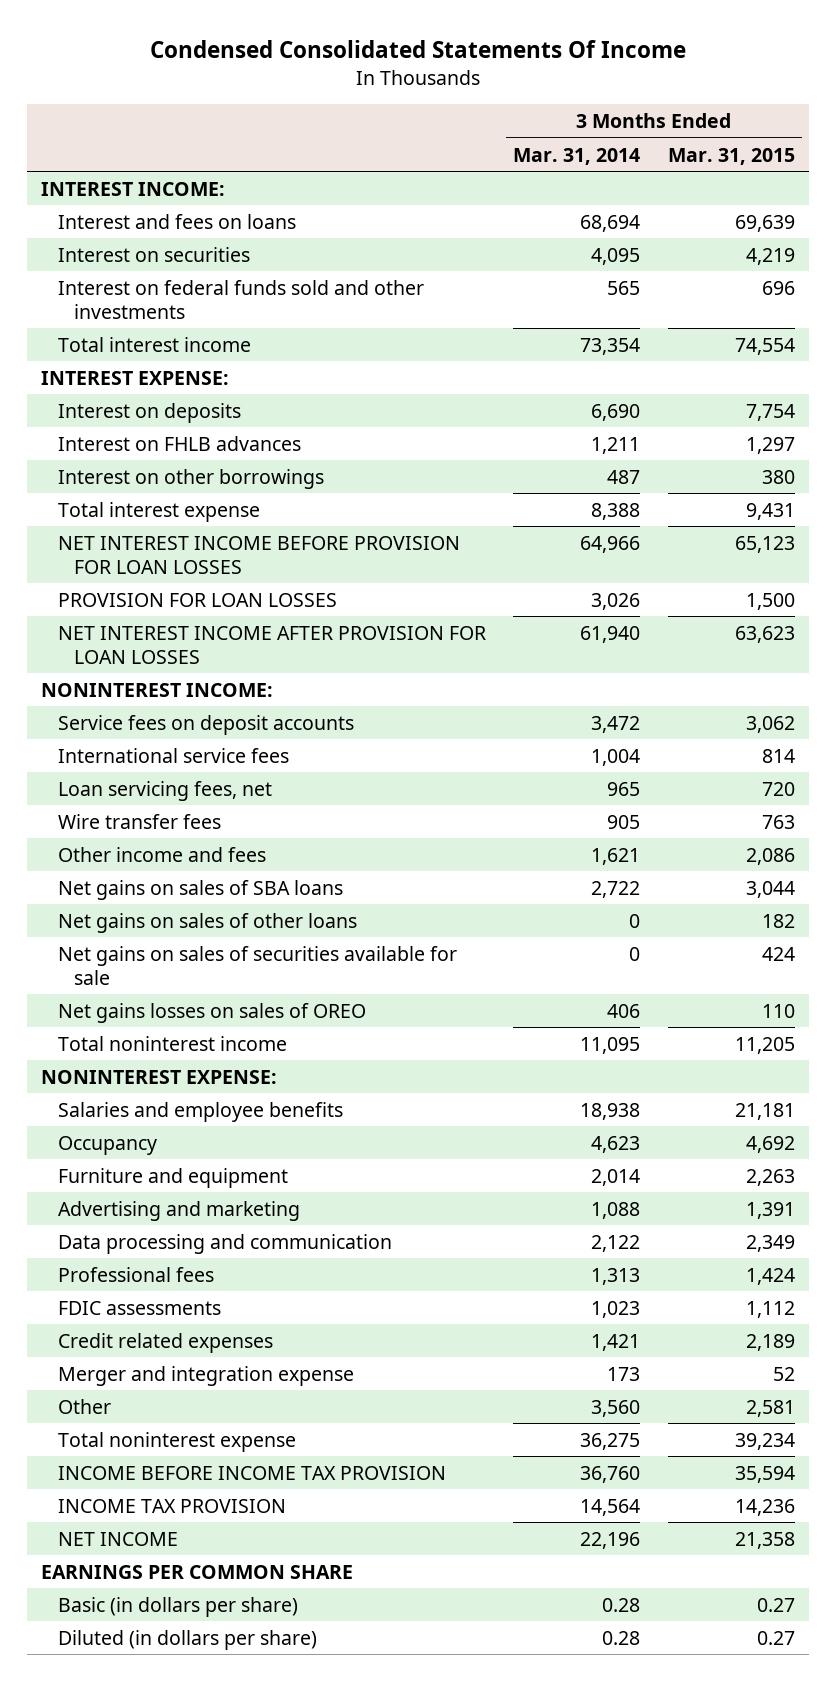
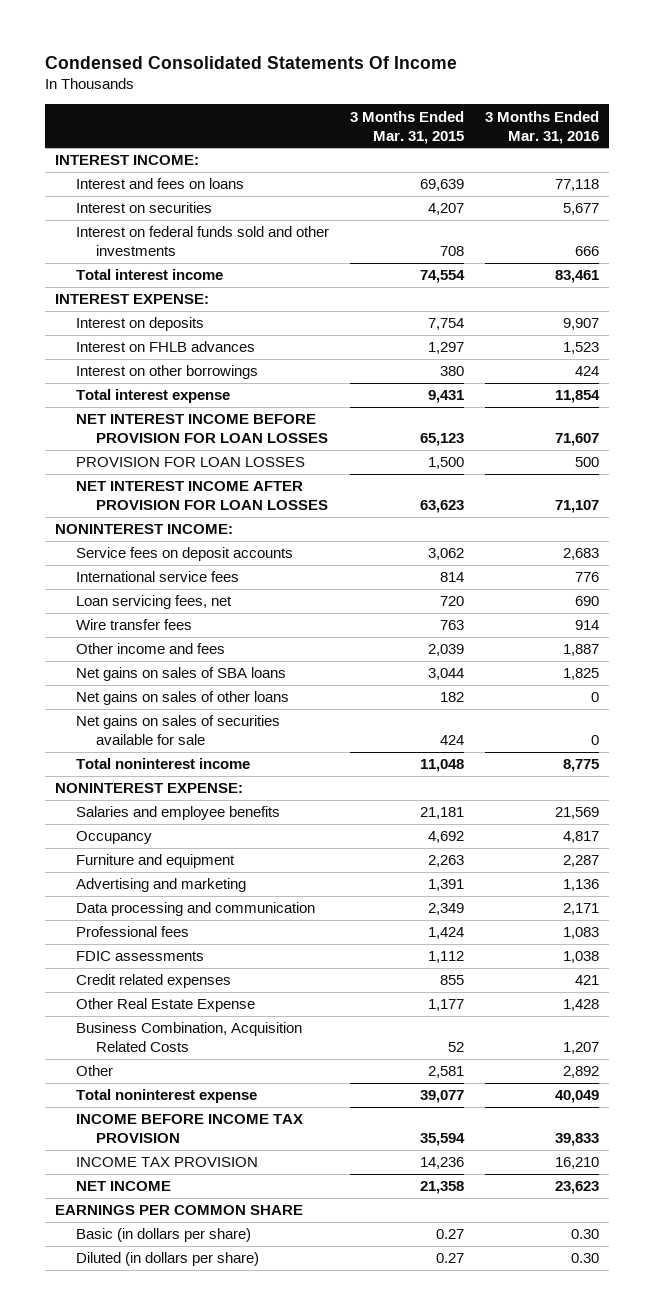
- | 3 Months Ended Mar. 31, 2014 | 3 Months Ended Mar. 31, 2015
+ | 3 Months Ended Mar. 31, 2015 | 3 Months Ended Mar. 31, 2016
- Interest on securities | 4,095 | 4,219
- Interest on federal funds sold and other investments | 565 | 696
+ Interest on securities | 4,207 | 5,677
+ Interest on federal funds sold and other investments | 708 | 666
- Other income and fees | 1,621 | 2,086
+ Other income and fees | 2,039 | 1,887
- Net gains losses on sales of OREO | 406 | 110
- Total noninterest income | 11,095 | 11,205
+ Total noninterest income | 11,048 | 8,775
- Credit related expenses | 1,421 | 2,189
- Merger and integration expense | 173 | 52
+ Credit related expenses | 855 | 421
+ Other Real Estate Expense | 1,177 | 1,428
+ Business Combination, Acquisition Related Costs | 52 | 1,207
- Total noninterest expense | 36,275 | 39,234
+ Total noninterest expense | 39,077 | 40,049

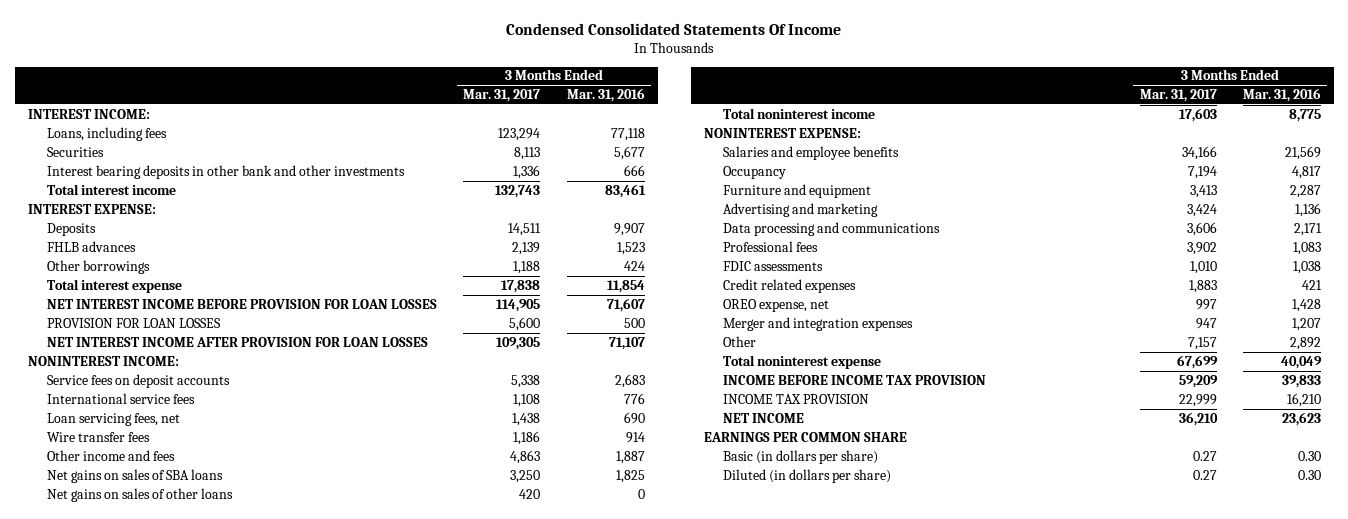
- | 3 Months Ended Mar. 31, 2015 | 3 Months Ended Mar. 31, 2016
+ | 3 Months Ended Mar. 31, 2017 | 3 Months Ended Mar. 31, 2016
- Interest and fees on loans | 69,639 | 77,118
- Interest on securities | 4,207 | 5,677
- Interest on federal funds sold and other investments | 708 | 666
+ Loans, including fees | 123,294 | 77,118
+ Securities | 8,113 | 5,677
+ Interest bearing deposits in other bank and other investments | 1,336 | 666
- Interest on deposits | 7,754 | 9,907
- Interest on FHLB advances | 1,297 | 1,523
- Interest on other borrowings | 380 | 424
+ Deposits | 14,511 | 9,907
+ FHLB advances | 2,139 | 1,523
+ Other borrowings | 1,188 | 424
- Net gains on sales of securities available for sale | 424 | 0
- Data processing and communication | 2,349 | 2,171
+ Data processing and communications | 3,606 | 2,171
- Other Real Estate Expense | 1,177 | 1,428
- Business Combination, Acquisition Related Costs | 52 | 1,207
+ OREO expense, net | 997 | 1,428
+ Merger and integration expenses | 947 | 1,207

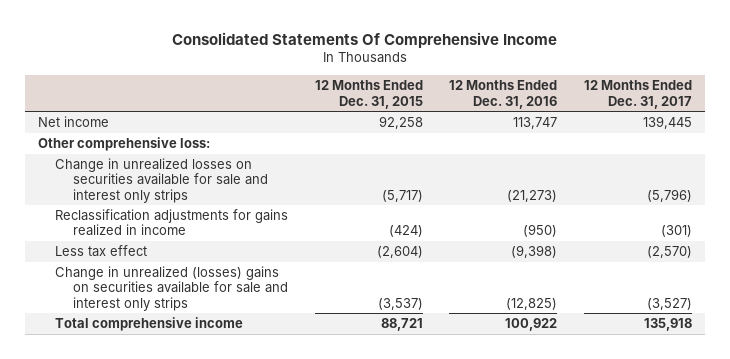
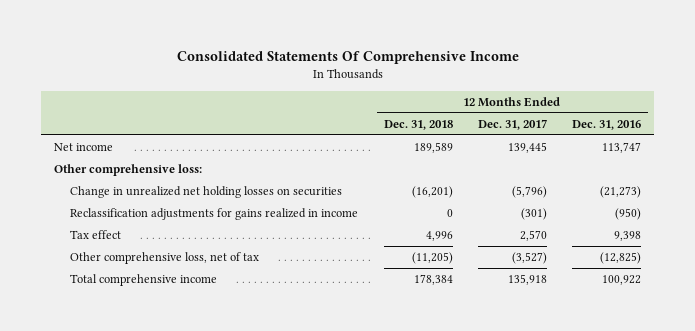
- | 12 Months Ended Dec. 31, 2015 | 12 Months Ended Dec. 31, 2016 | 12 Months Ended Dec. 31, 2017
+ | 12 Months Ended Dec. 31, 2018 | 12 Months Ended Dec. 31, 2017 | 12 Months Ended Dec. 31, 2016
- Change in unrealized losses on securities available for sale and interest only strips | (5,717) | (21,273) | (5,796)
+ Change in unrealized net holding losses on securities | (16,201) | (5,796) | (21,273)
- Less tax effect | (2,604) | (9,398) | (2,570)
- Change in unrealized (losses) gains on securities available for sale and interest only strips | (3,537) | (12,825) | (3,527)
+ Tax effect | 4,996 | 2,570 | 9,398
+ Other comprehensive loss, net of tax | (11,205) | (3,527) | (12,825)

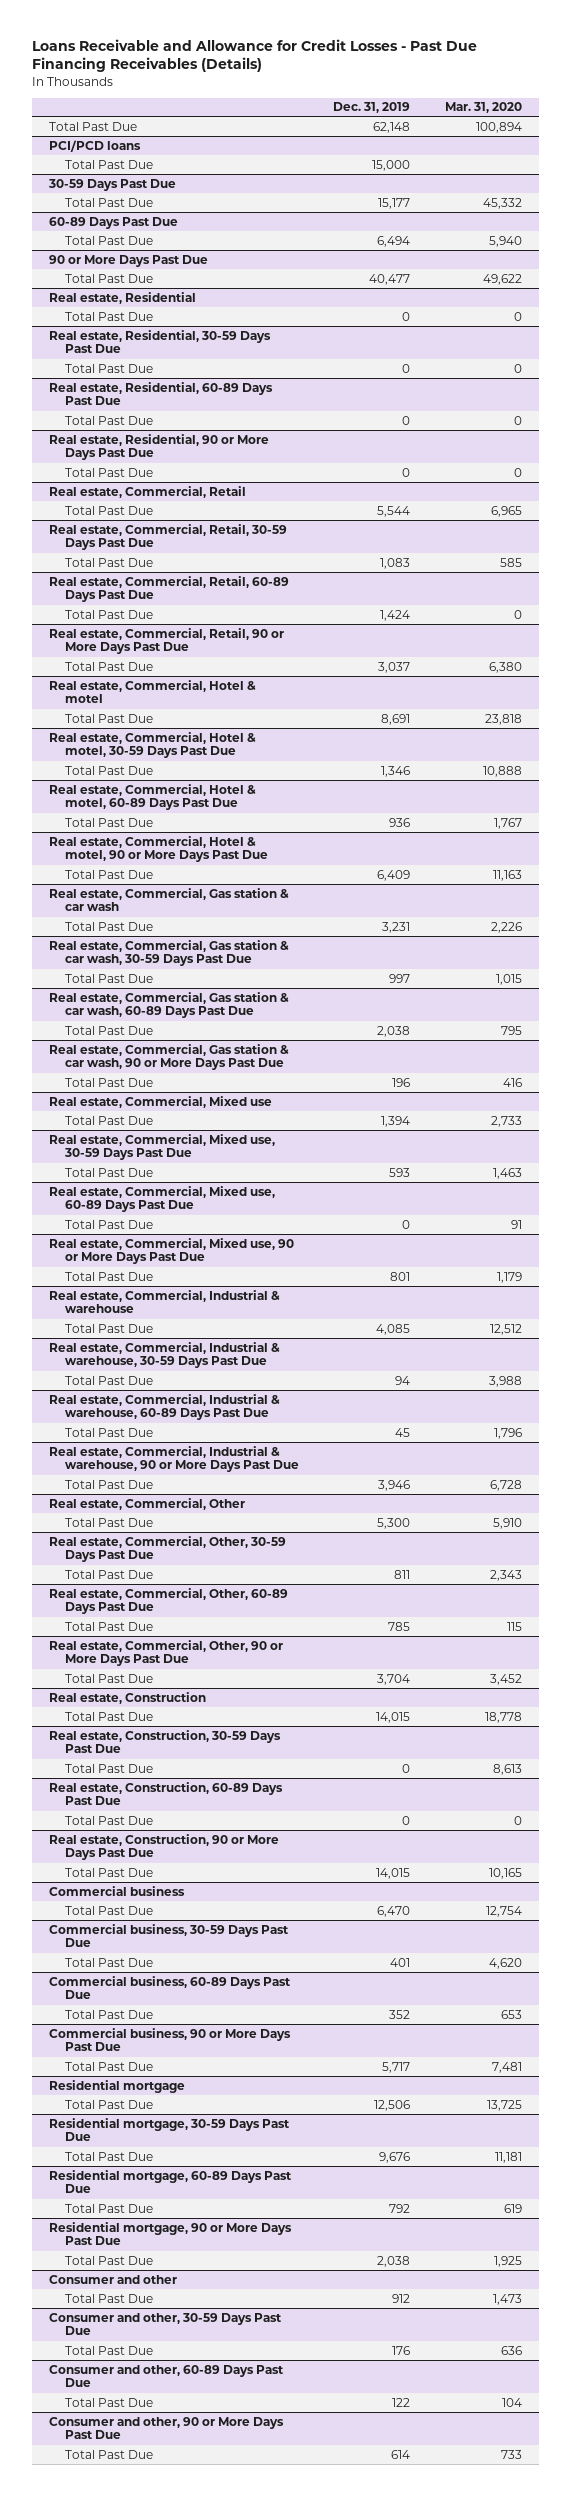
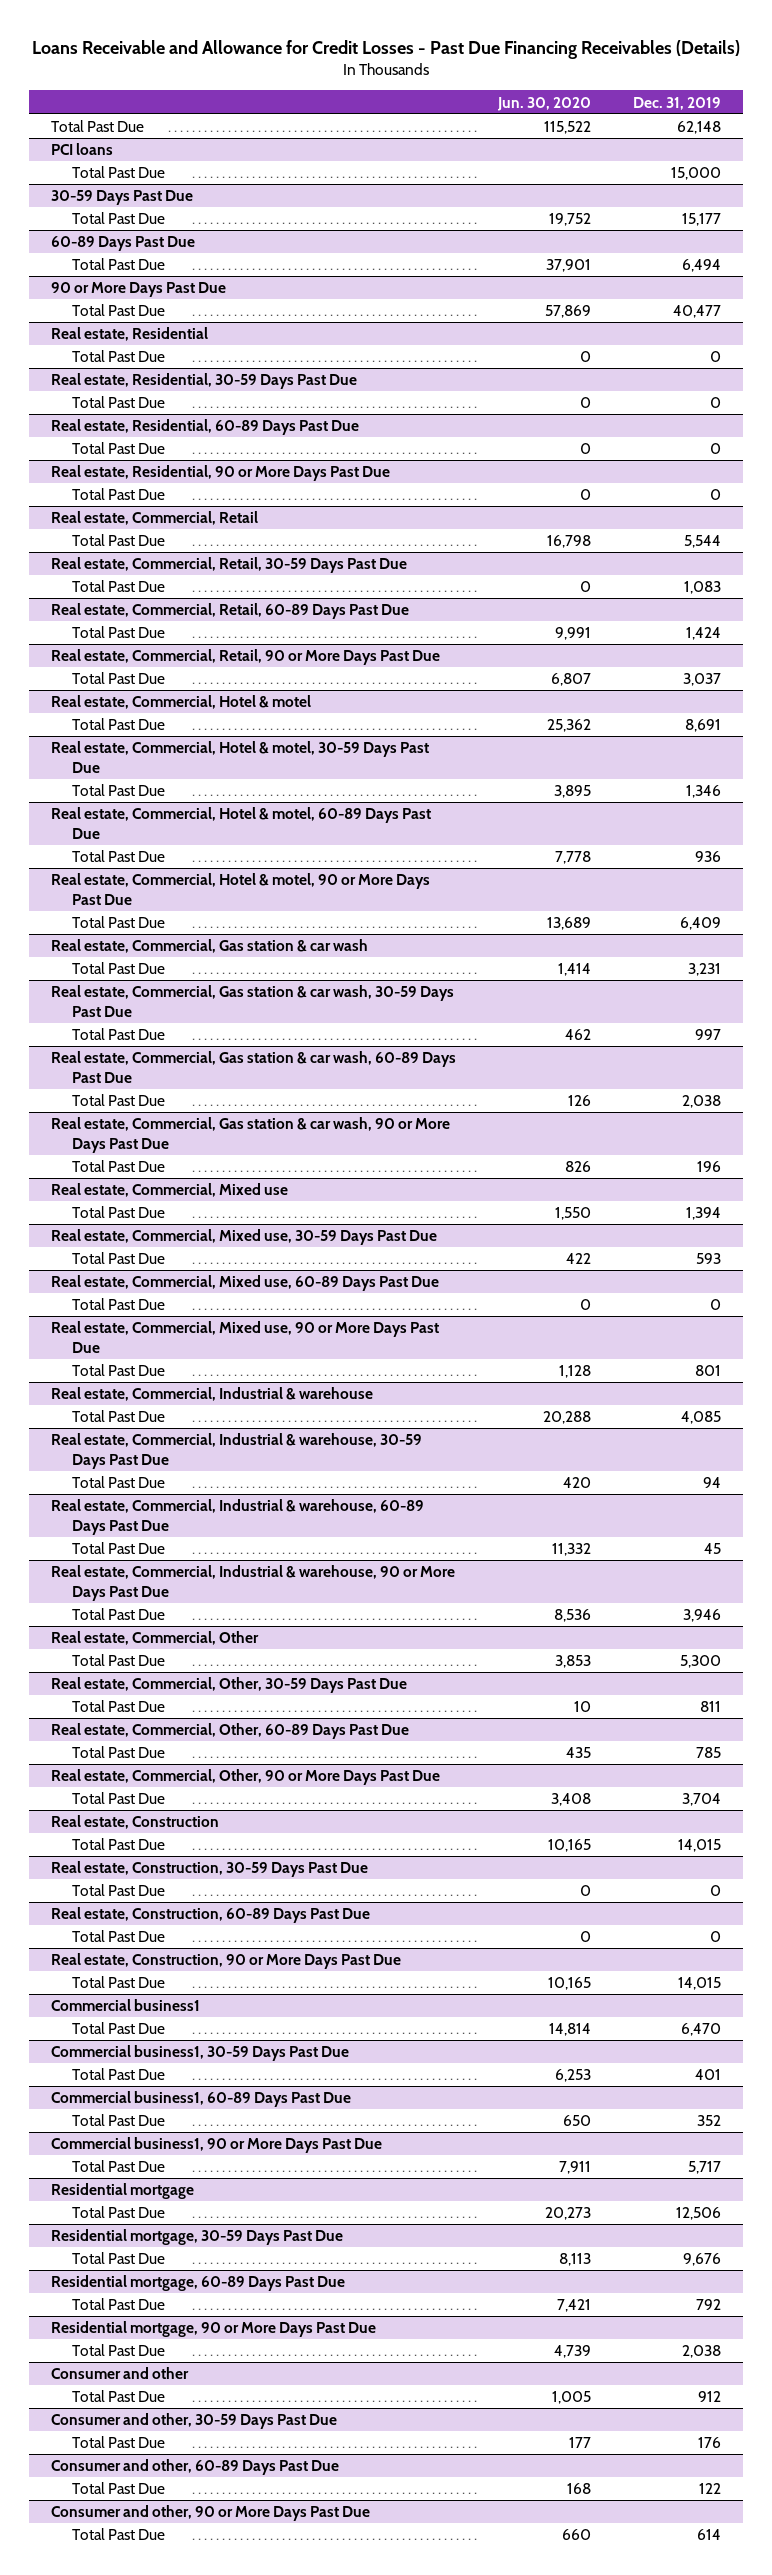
- | Dec. 31, 2019 | Mar. 31, 2020
+ | Jun. 30, 2020 | Dec. 31, 2019
- PCI/PCD loans
+ PCI loans
- Commercial business
+ Commercial business1
- Commercial business, 30-59 Days Past Due
+ Commercial business1, 30-59 Days Past Due
- Commercial business, 60-89 Days Past Due
+ Commercial business1, 60-89 Days Past Due
- Commercial business, 90 or More Days Past Due
+ Commercial business1, 90 or More Days Past Due

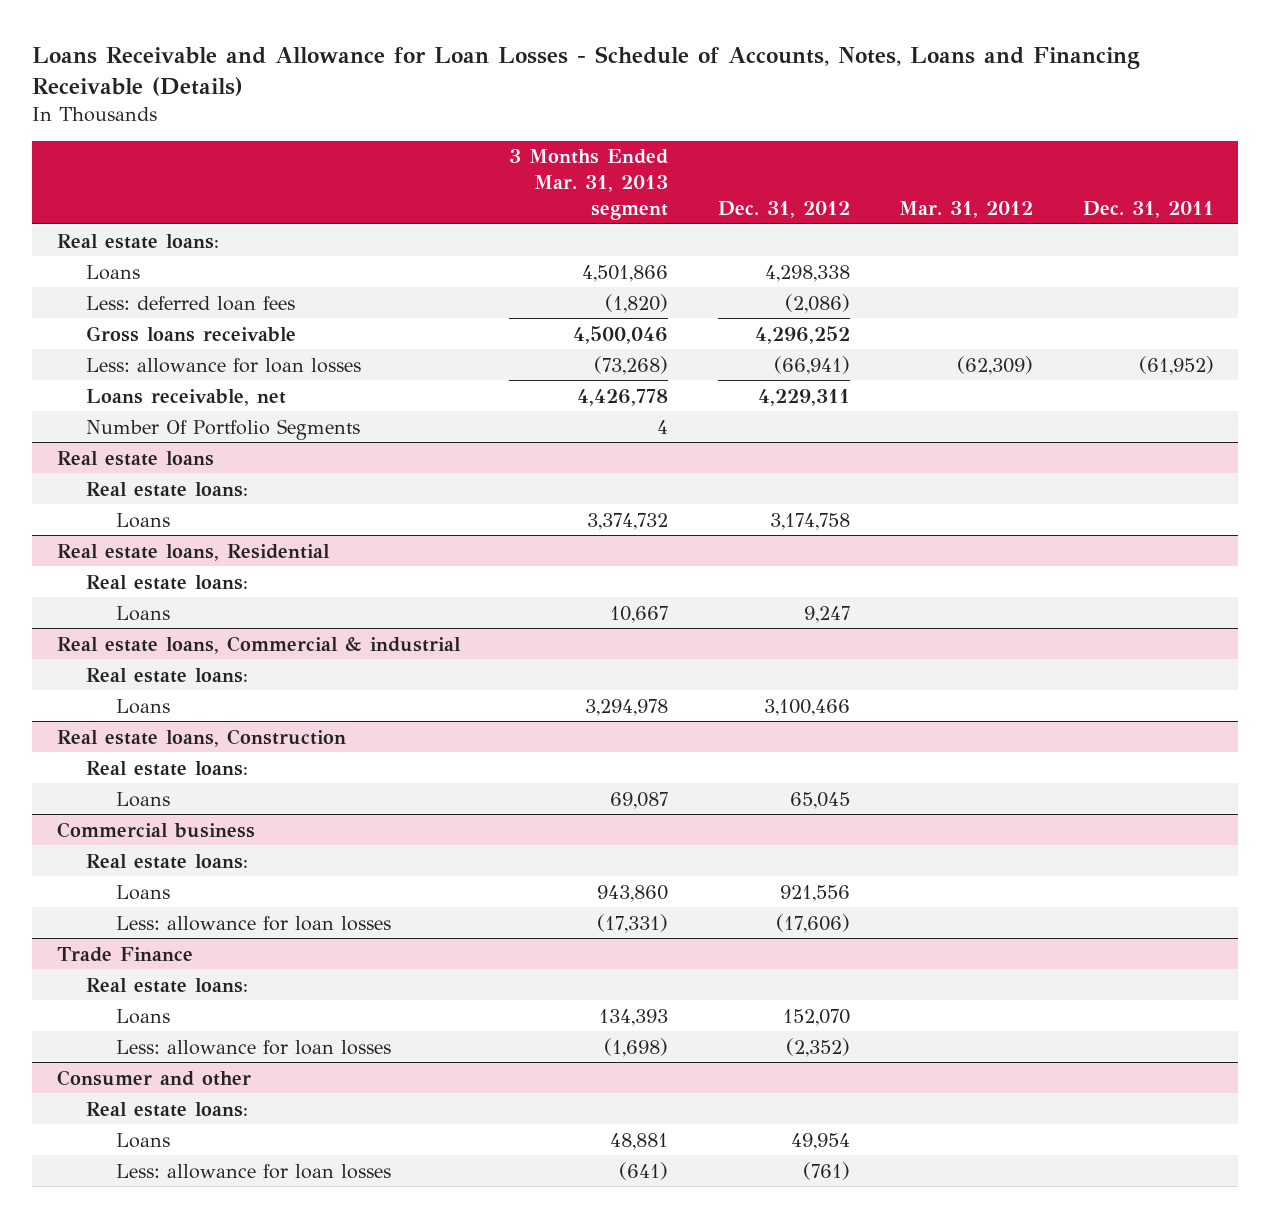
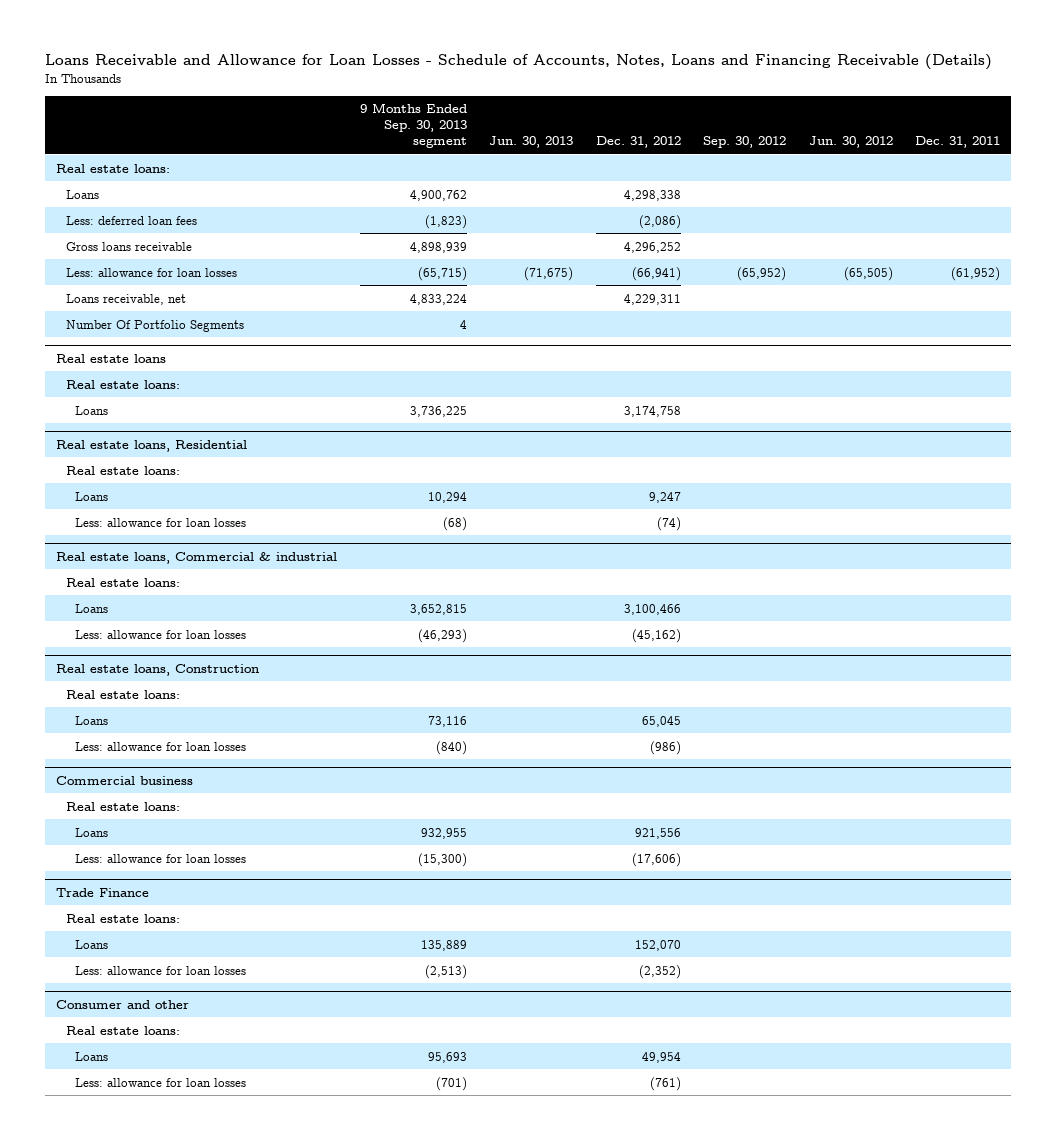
- | 3 Months Ended Mar. 31, 2013 segment | Dec. 31, 2012 | Mar. 31, 2012 | Dec. 31, 2011
+ | 9 Months Ended Sep. 30, 2013 segment | Jun. 30, 2013 | Dec. 31, 2012 | Sep. 30, 2012 | Jun. 30, 2012 | Dec. 31, 2011
@ Real estate loans, Residential
+ Less: allowance for loan losses | (68) | | (74) | | |
@ Real estate loans, Commercial & industrial
+ Less: allowance for loan losses | (46,293) | | (45,162) | | |
@ Real estate loans, Construction
+ Less: allowance for loan losses | (840) | | (986) | | |

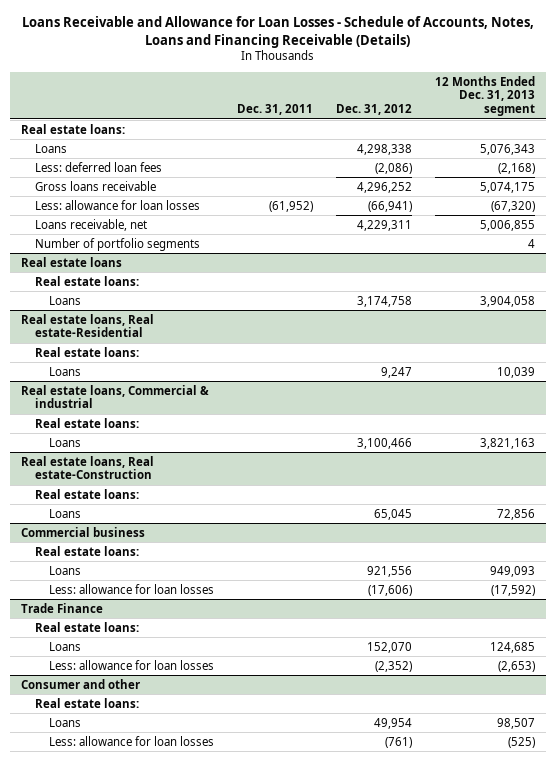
- | 9 Months Ended Sep. 30, 2013 segment | Jun. 30, 2013 | Dec. 31, 2012 | Sep. 30, 2012 | Jun. 30, 2012 | Dec. 31, 2011
+ | Dec. 31, 2011 | Dec. 31, 2012 | 12 Months Ended Dec. 31, 2013 segment
- Number Of Portfolio Segments | 4 | | | | |
+ Number of portfolio segments | | | 4
- Real estate loans, Residential
+ Real estate loans, Real estate-Residential
- Less: allowance for loan losses | (68) | | (74) | | |
@ Real estate loans, Commercial & industrial
- Less: allowance for loan losses | (46,293) | | (45,162) | | |
- Real estate loans, Construction
+ Real estate loans, Real estate-Construction
- Less: allowance for loan losses | (840) | | (986) | | |

